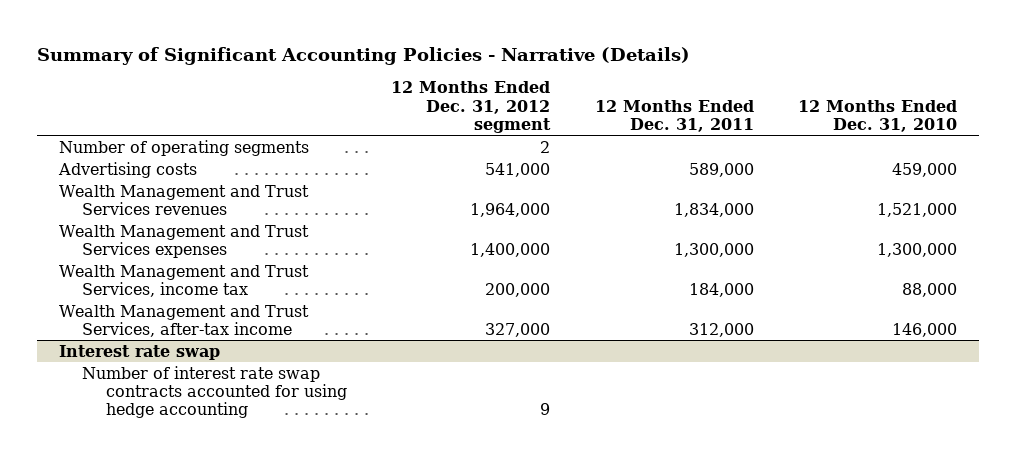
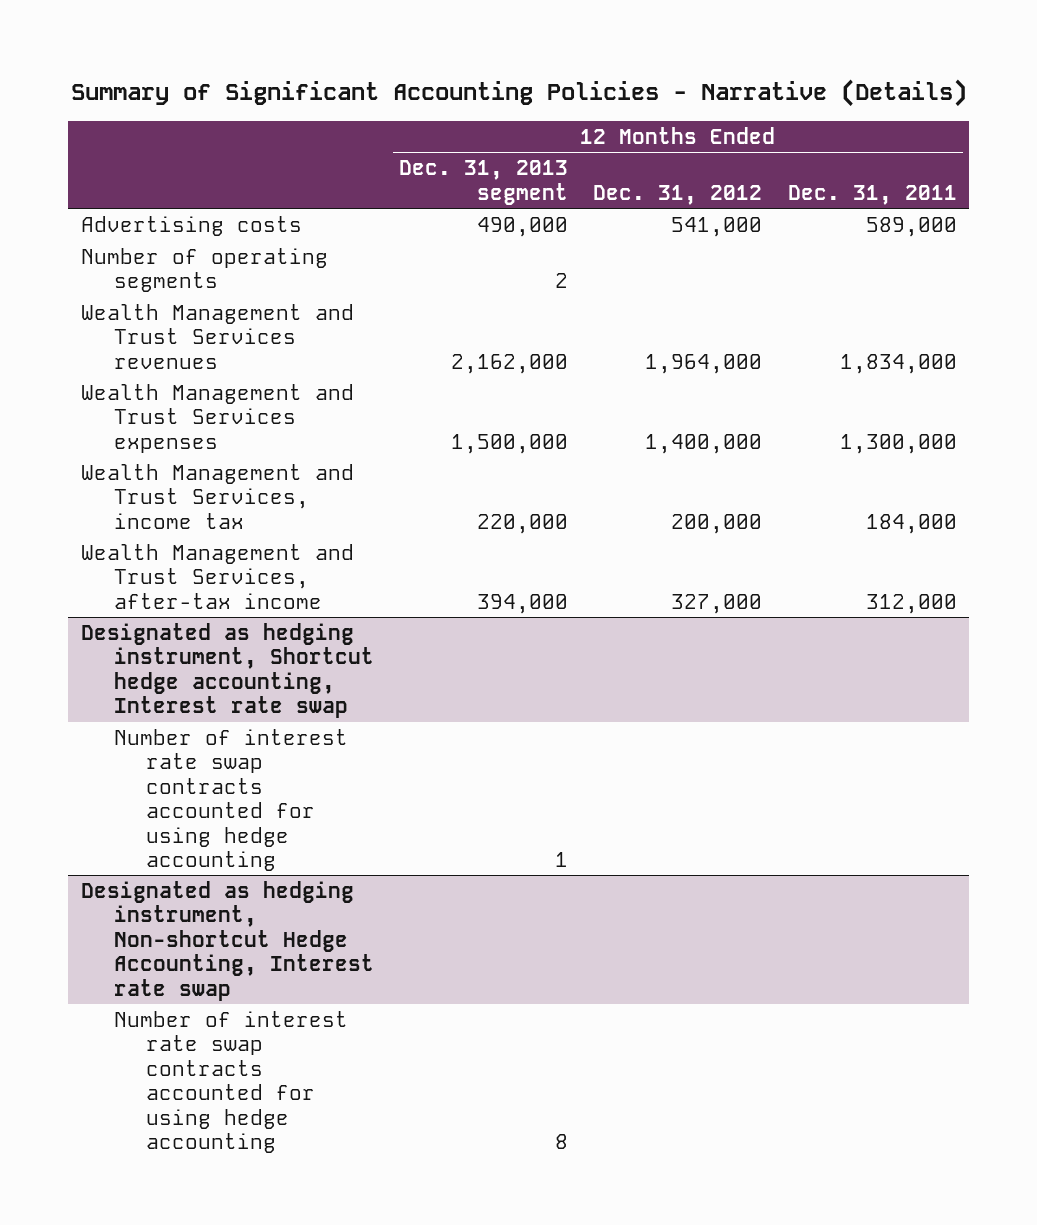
- | 12 Months Ended Dec. 31, 2012 segment | 12 Months Ended Dec. 31, 2011 | 12 Months Ended Dec. 31, 2010
+ | 12 Months Ended Dec. 31, 2013 segment | 12 Months Ended Dec. 31, 2012 | 12 Months Ended Dec. 31, 2011
moved down: Number of operating segments | 2 | |
- Interest rate swap
+ Designated as hedging instrument, Shortcut hedge accounting, Interest rate swap
+ Designated as hedging instrument, Non-shortcut Hedge Accounting, Interest rate swap
+ Number of interest rate swap contracts accounted for using hedge accounting | 8 | |

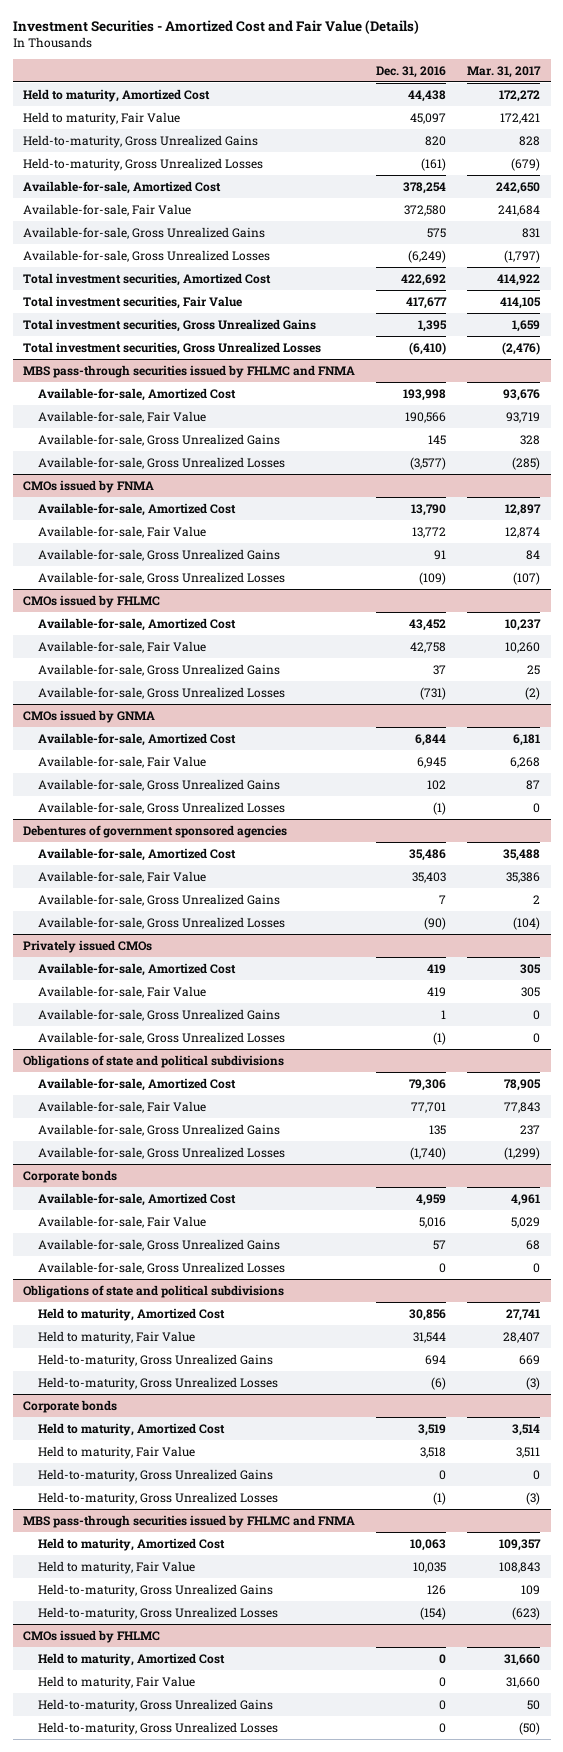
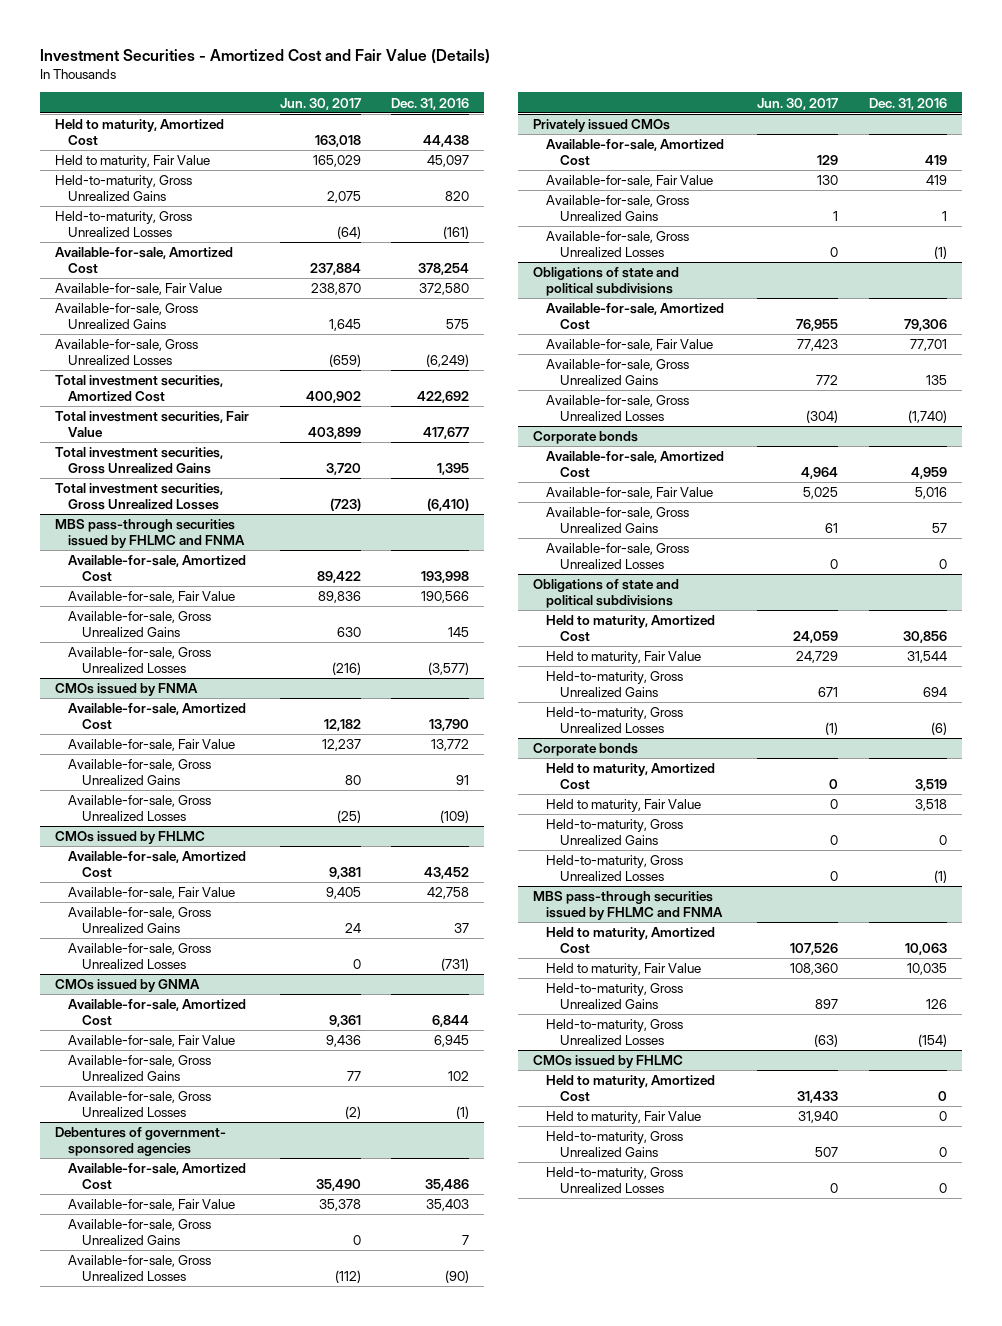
- | Dec. 31, 2016 | Mar. 31, 2017
+ | Jun. 30, 2017 | Dec. 31, 2016
- Debentures of government sponsored agencies
+ Debentures of government- sponsored agencies

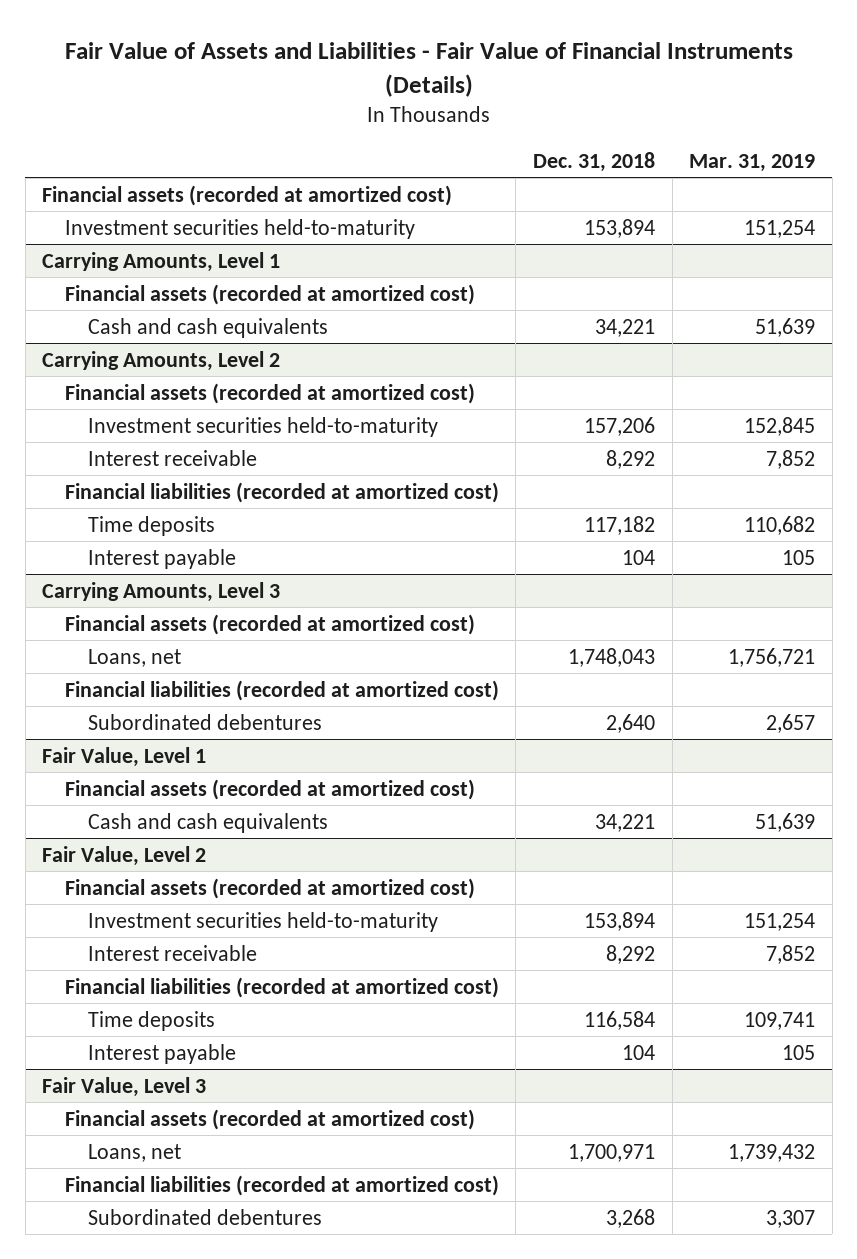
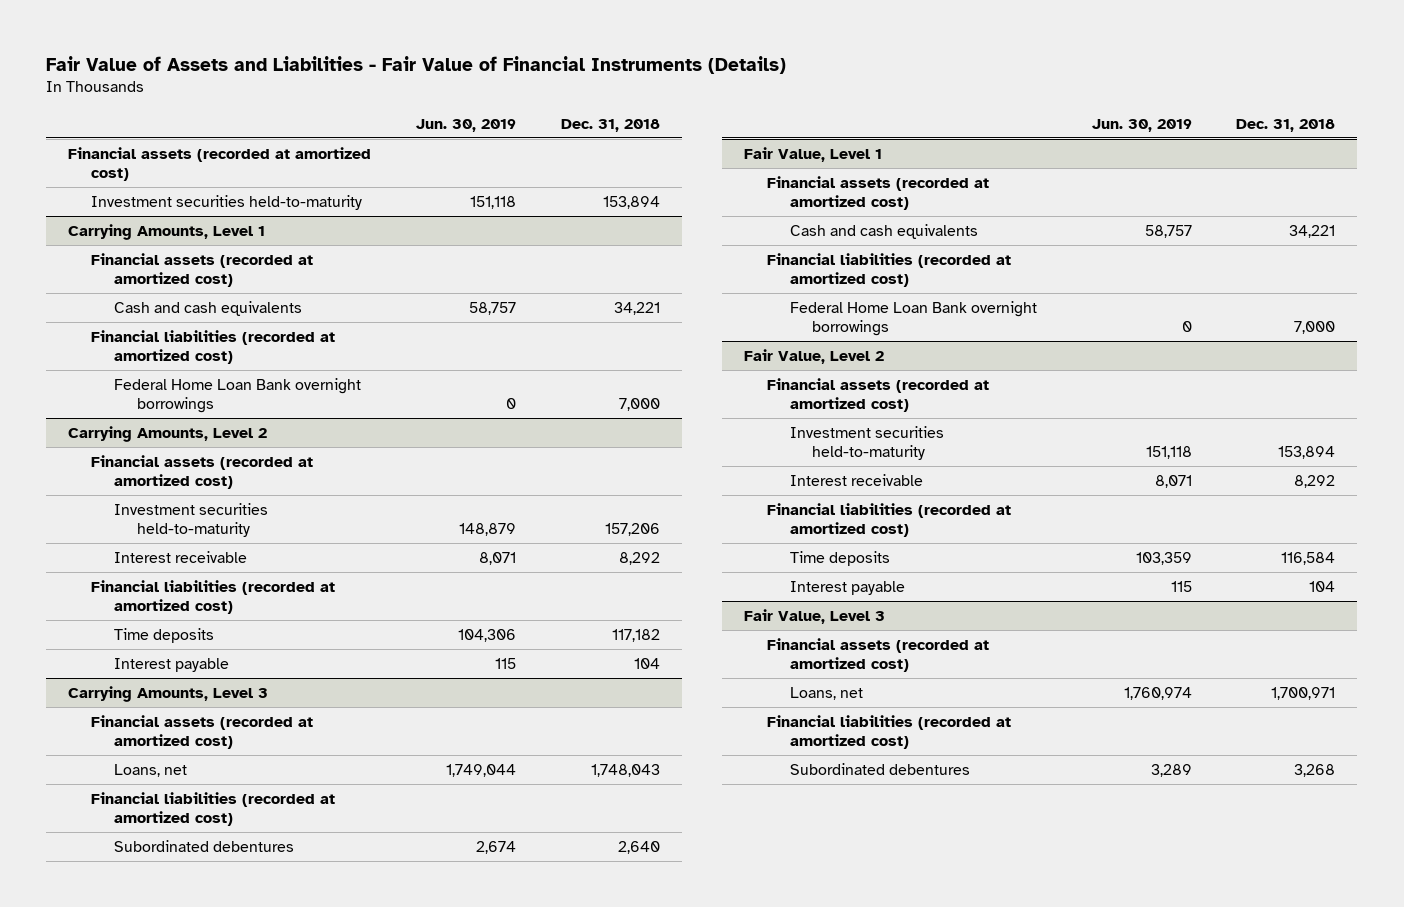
- | Dec. 31, 2018 | Mar. 31, 2019
+ | Jun. 30, 2019 | Dec. 31, 2018
@ Carrying Amounts, Level 1
+ Financial liabilities (recorded at amortized cost)
+ Federal Home Loan Bank overnight borrowings | 0 | 7,000
@ Fair Value, Level 1
+ Financial liabilities (recorded at amortized cost)
+ Federal Home Loan Bank overnight borrowings | 0 | 7,000

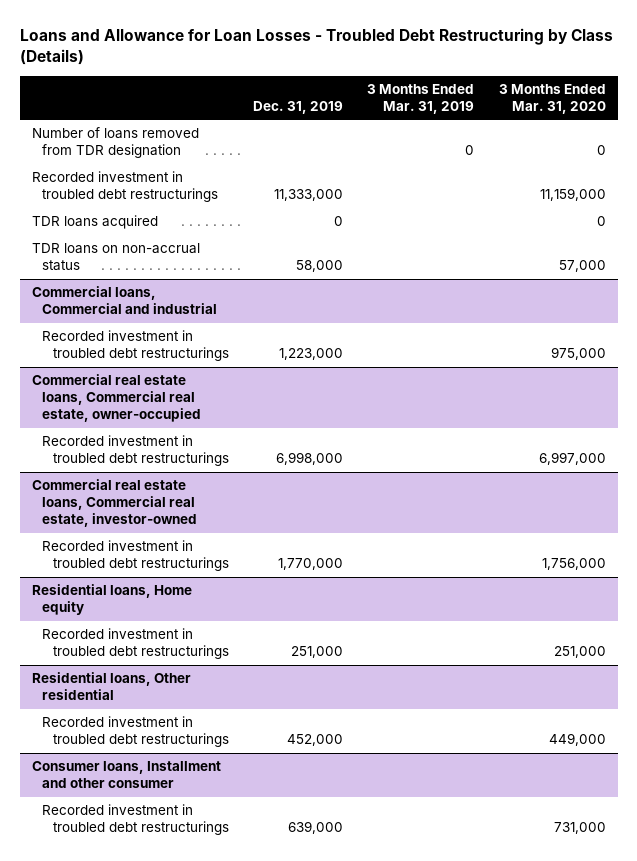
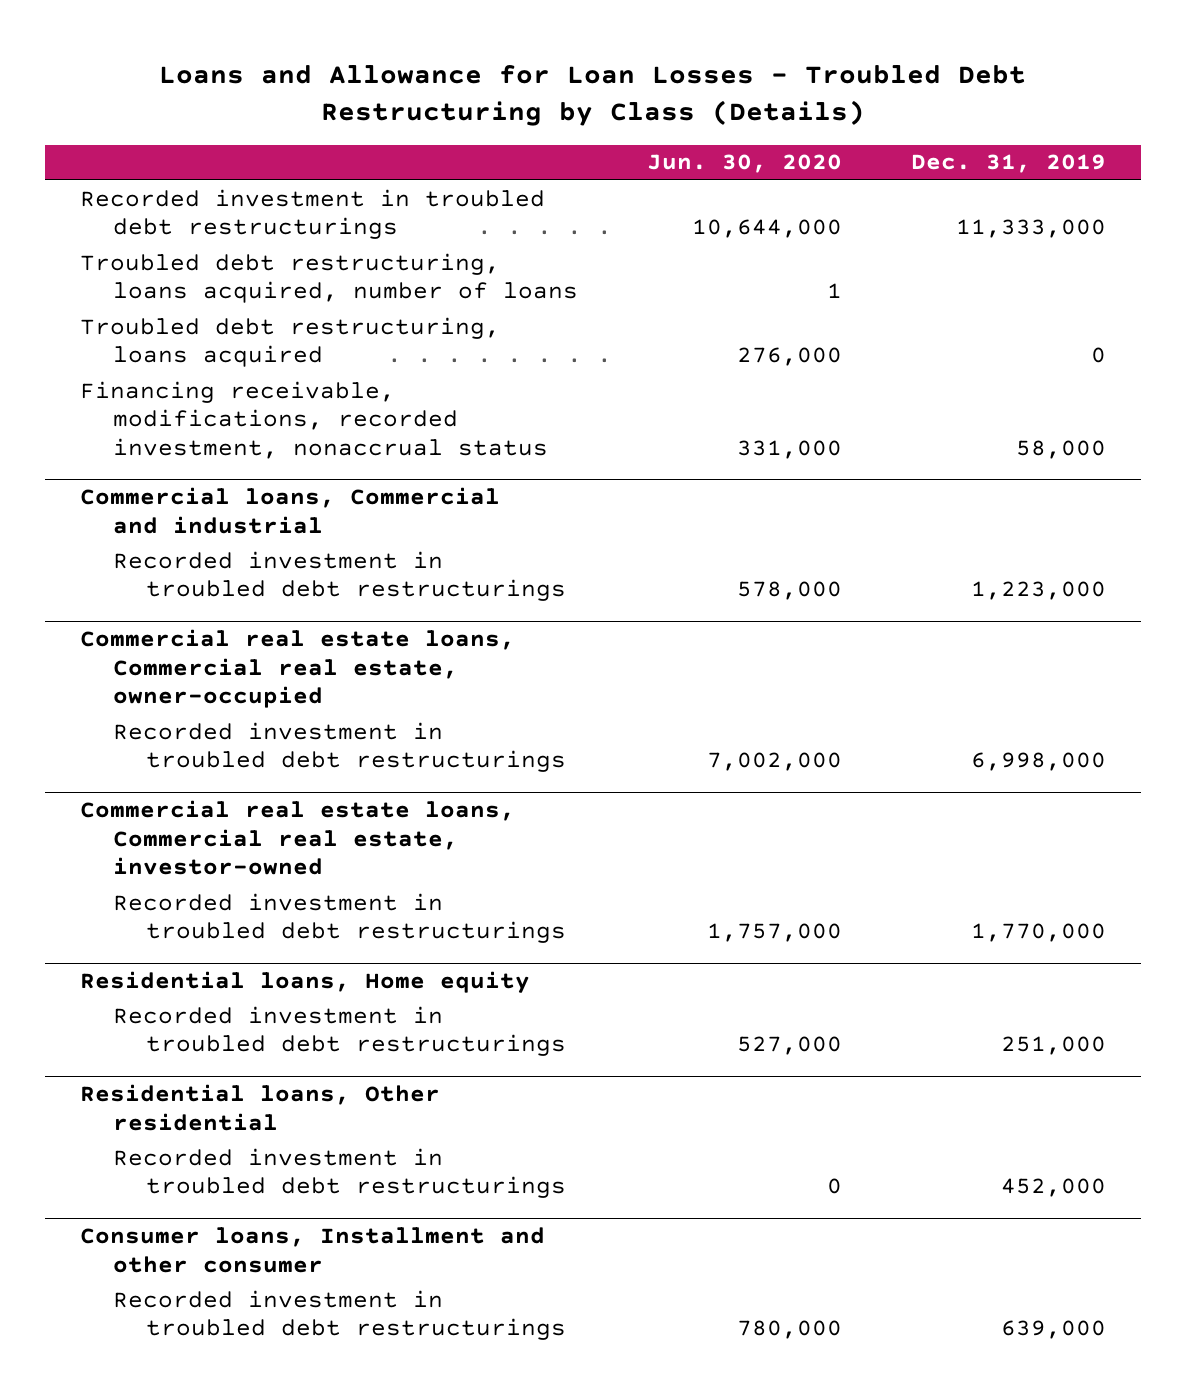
- | Dec. 31, 2019 | 3 Months Ended Mar. 31, 2019 | 3 Months Ended Mar. 31, 2020
+ | Jun. 30, 2020 | Dec. 31, 2019
- Number of loans removed from TDR designation | | 0 | 0
- TDR loans acquired | 0 | | 0
- TDR loans on non-accrual status | 58,000 | | 57,000
+ Troubled debt restructuring, loans acquired, number of loans | 1 |
+ Troubled debt restructuring, loans acquired | 276,000 | 0
+ Financing receivable, modifications, recorded investment, nonaccrual status | 331,000 | 58,000

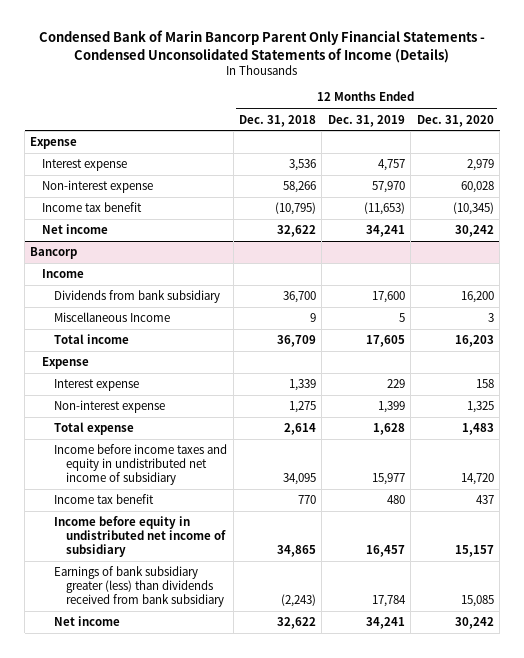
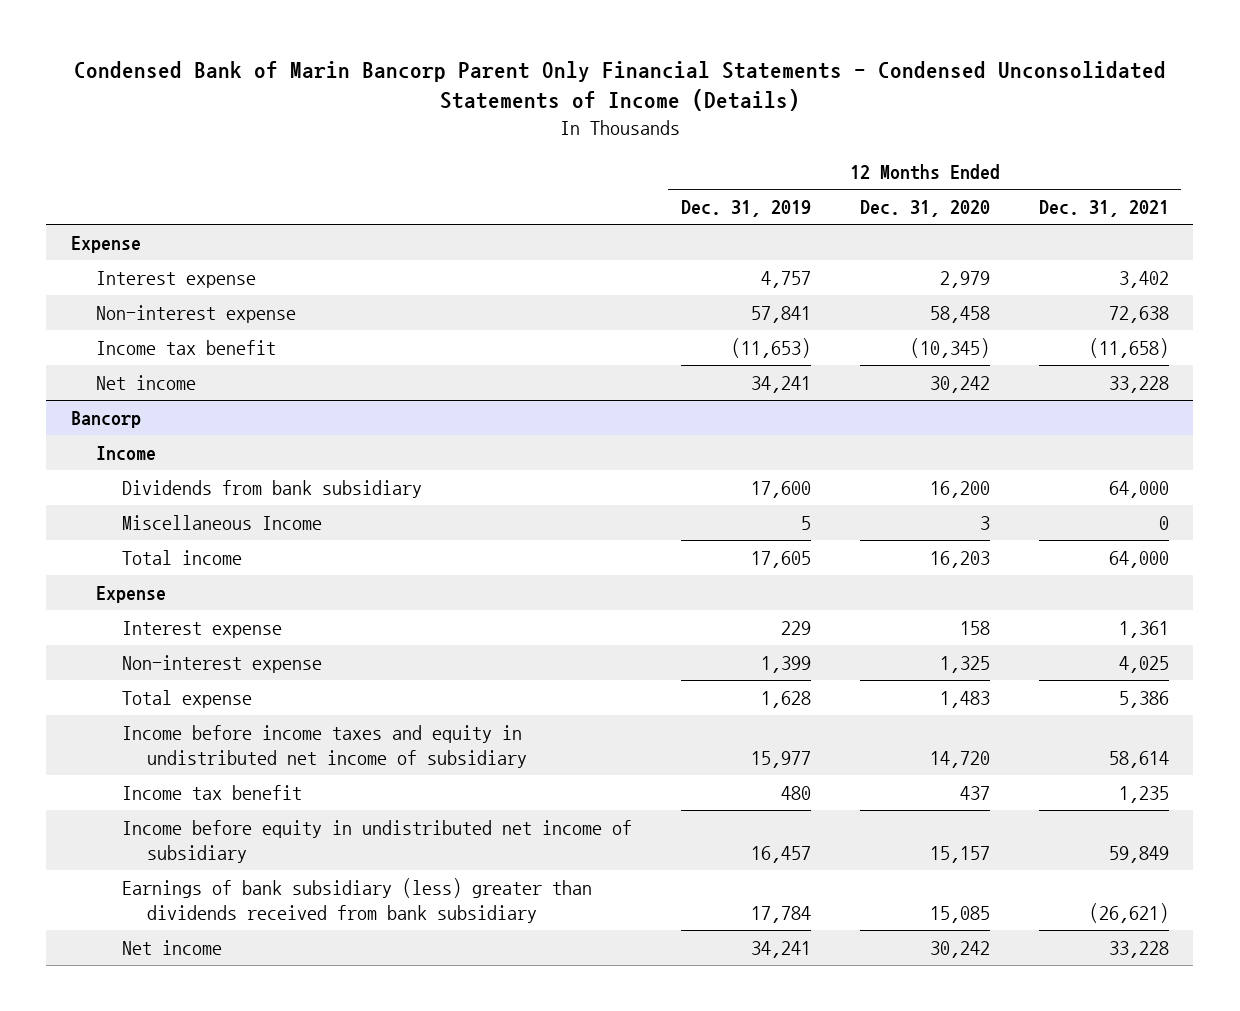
- | 12 Months Ended Dec. 31, 2018 | 12 Months Ended Dec. 31, 2019 | 12 Months Ended Dec. 31, 2020
+ | 12 Months Ended Dec. 31, 2019 | 12 Months Ended Dec. 31, 2020 | 12 Months Ended Dec. 31, 2021
- Non-interest expense | 58,266 | 57,970 | 60,028
+ Non-interest expense | 57,841 | 58,458 | 72,638
@ Bancorp
- Earnings of bank subsidiary greater (less) than dividends received from bank subsidiary | (2,243) | 17,784 | 15,085
+ Earnings of bank subsidiary (less) greater than dividends received from bank subsidiary | 17,784 | 15,085 | (26,621)

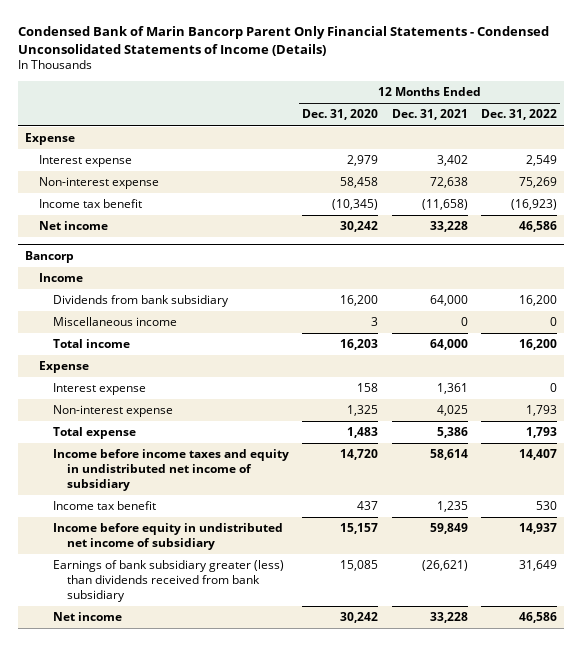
- | 12 Months Ended Dec. 31, 2019 | 12 Months Ended Dec. 31, 2020 | 12 Months Ended Dec. 31, 2021
+ | 12 Months Ended Dec. 31, 2020 | 12 Months Ended Dec. 31, 2021 | 12 Months Ended Dec. 31, 2022
@ Bancorp
- Miscellaneous Income | 5 | 3 | 0
+ Miscellaneous income | 3 | 0 | 0
- Earnings of bank subsidiary (less) greater than dividends received from bank subsidiary | 17,784 | 15,085 | (26,621)
+ Earnings of bank subsidiary greater (less) than dividends received from bank subsidiary | 15,085 | (26,621) | 31,649

